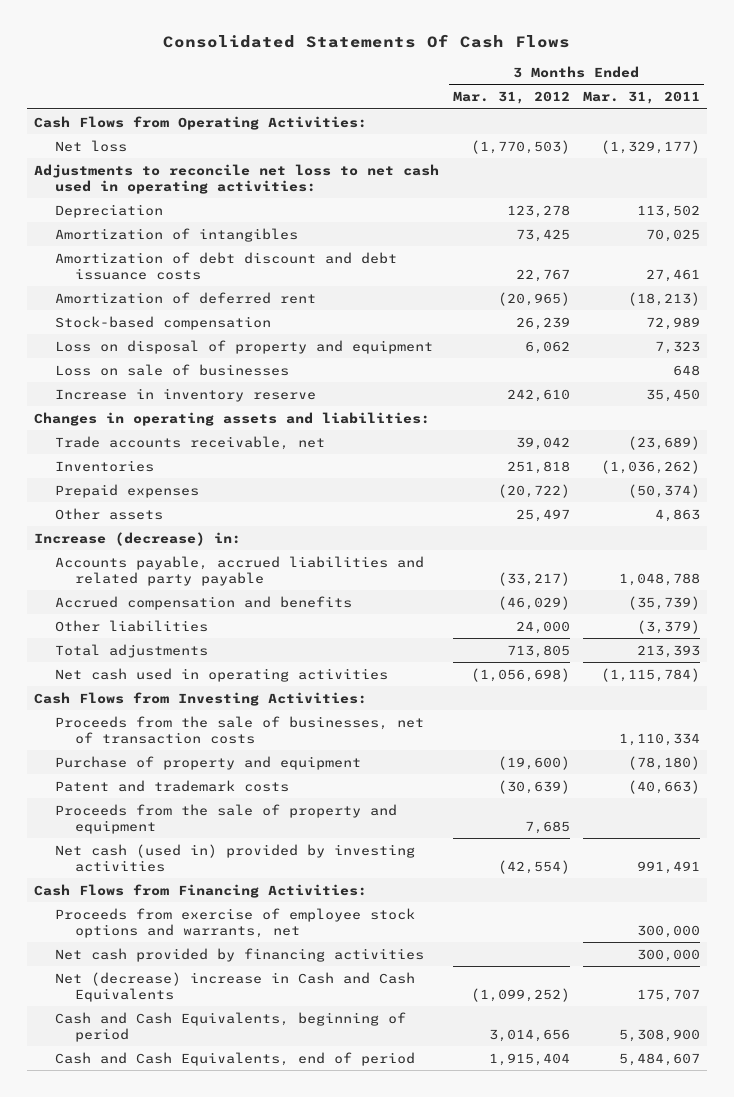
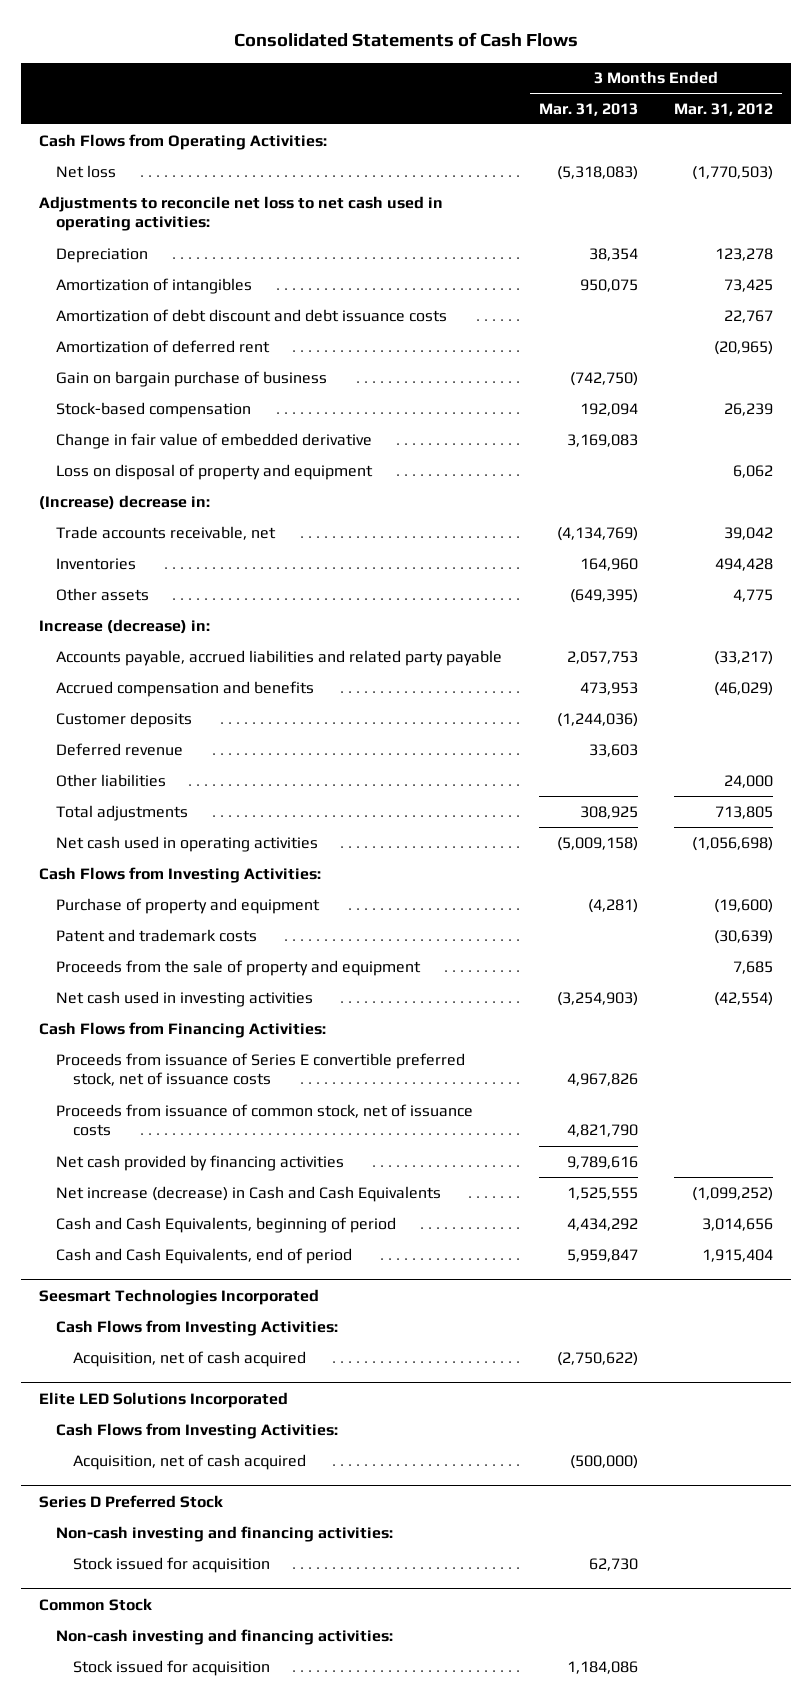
- Consolidated Statements Of Cash Flows
+ Consolidated Statements of Cash Flows
- | 3 Months Ended Mar. 31, 2012 | 3 Months Ended Mar. 31, 2011
+ | 3 Months Ended Mar. 31, 2013 | 3 Months Ended Mar. 31, 2012
+ Gain on bargain purchase of business | (742,750) |
+ Change in fair value of embedded derivative | 3,169,083 |
- Loss on sale of businesses | | 648
- Increase in inventory reserve | 242,610 | 35,450
- Changes in operating assets and liabilities:
+ (Increase) decrease in:
- Inventories | 251,818 | (1,036,262)
- Prepaid expenses | (20,722) | (50,374)
- Other assets | 25,497 | 4,863
+ Inventories | 164,960 | 494,428
+ Other assets | (649,395) | 4,775
+ Customer deposits | (1,244,036) |
+ Deferred revenue | 33,603 |
- Proceeds from the sale of businesses, net of transaction costs | | 1,110,334
- Net cash (used in) provided by investing activities | (42,554) | 991,491
+ Net cash used in investing activities | (3,254,903) | (42,554)
- Proceeds from exercise of employee stock options and warrants, net | | 300,000
+ Proceeds from issuance of Series E convertible preferred stock, net of issuance costs | 4,967,826 |
+ Proceeds from issuance of common stock, net of issuance costs | 4,821,790 |
- Net (decrease) increase in Cash and Cash Equivalents | (1,099,252) | 175,707
+ Net increase (decrease) in Cash and Cash Equivalents | 1,525,555 | (1,099,252)
+ Seesmart Technologies Incorporated
+ Cash Flows from Investing Activities:
+ Acquisition, net of cash acquired | (2,750,622) |
+ Elite LED Solutions Incorporated
+ Cash Flows from Investing Activities:
+ Acquisition, net of cash acquired | (500,000) |
+ Series D Preferred Stock
+ Non-cash investing and financing activities:
+ Stock issued for acquisition | 62,730 |
+ Common Stock
+ Non-cash investing and financing activities:
+ Stock issued for acquisition | 1,184,086 |

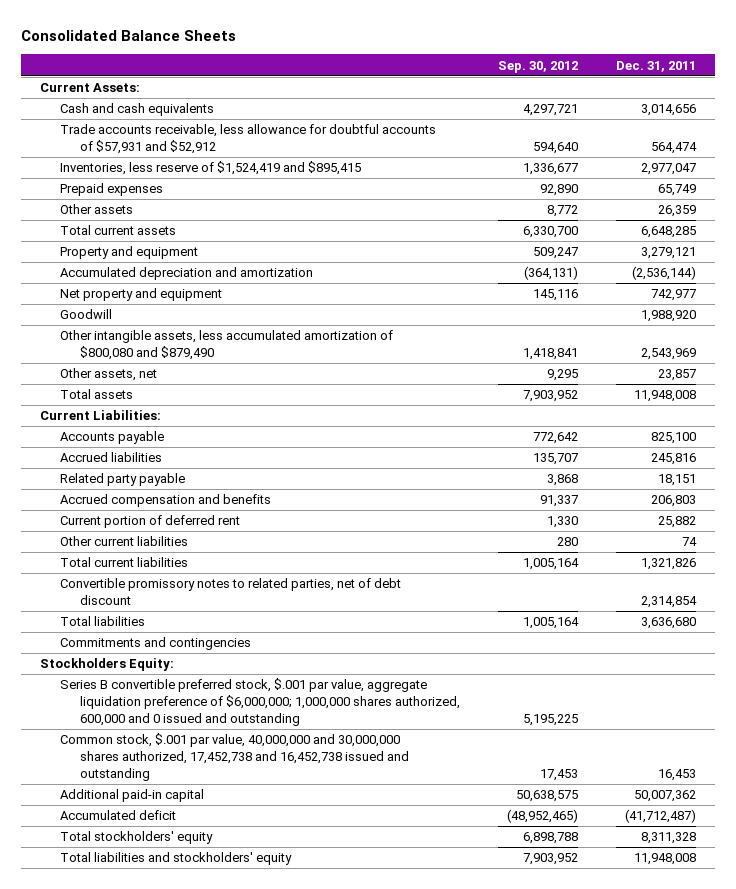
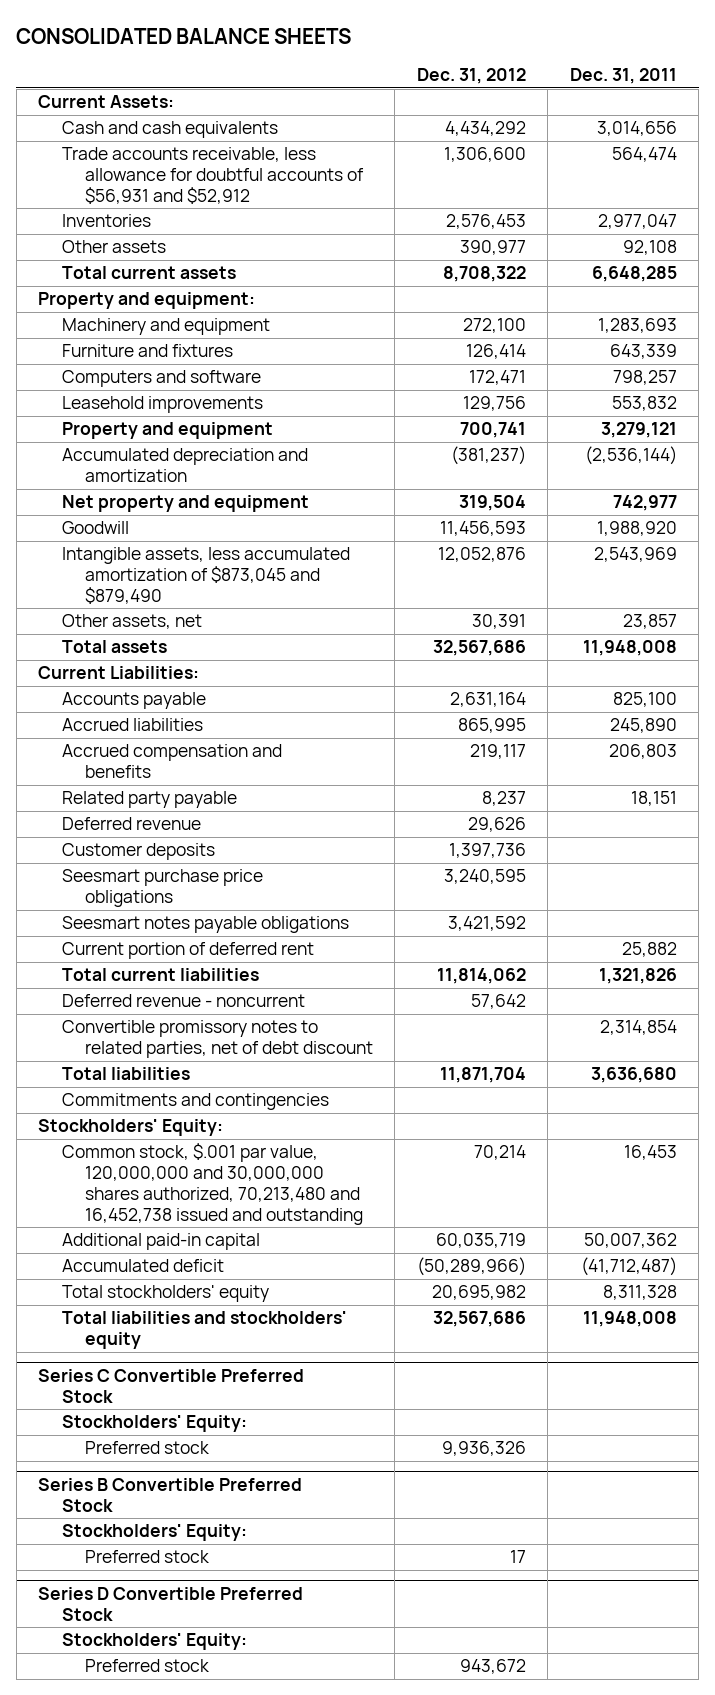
- Consolidated Balance Sheets
+ CONSOLIDATED BALANCE SHEETS
- | Sep. 30, 2012 | Dec. 31, 2011
+ | Dec. 31, 2012 | Dec. 31, 2011
- Trade accounts receivable, less allowance for doubtful accounts of $57,931 and $52,912 | 594,640 | 564,474
- Inventories, less reserve of $1,524,419 and $895,415 | 1,336,677 | 2,977,047
- Prepaid expenses | 92,890 | 65,749
- Other assets | 8,772 | 26,359
+ Trade accounts receivable, less allowance for doubtful accounts of $56,931 and $52,912 | 1,306,600 | 564,474
+ Inventories | 2,576,453 | 2,977,047
+ Other assets | 390,977 | 92,108
+ Property and equipment:
+ Machinery and equipment | 272,100 | 1,283,693
+ Furniture and fixtures | 126,414 | 643,339
+ Computers and software | 172,471 | 798,257
+ Leasehold improvements | 129,756 | 553,832
- Other intangible assets, less accumulated amortization of $800,080 and $879,490 | 1,418,841 | 2,543,969
+ Intangible assets, less accumulated amortization of $873,045 and $879,490 | 12,052,876 | 2,543,969
- Accrued liabilities | 135,707 | 245,816
+ Accrued liabilities | 865,995 | 245,890
moved down: Related party payable | 8,237 | 18,151
+ Deferred revenue | 29,626 |
+ Customer deposits | 1,397,736 |
+ Seesmart purchase price obligations | 3,240,595 |
+ Seesmart notes payable obligations | 3,421,592 |
- Other current liabilities | 280 | 74
+ Deferred revenue - noncurrent | 57,642 |
- Stockholders Equity:
- Series B convertible preferred stock, $.001 par value, aggregate liquidation preference of $6,000,000; 1,000,000 shares authorized, 600,000 and 0 issued and outstanding | 5,195,225 |
- Common stock, $.001 par value, 40,000,000 and 30,000,000 shares authorized, 17,452,738 and 16,452,738 issued and outstanding | 17,453 | 16,453
+ Stockholders' Equity:
+ Common stock, $.001 par value, 120,000,000 and 30,000,000 shares authorized, 70,213,480 and 16,452,738 issued and outstanding | 70,214 | 16,453
+ Series C Convertible Preferred Stock
+ Stockholders' Equity:
+ Preferred stock | 9,936,326 |
+ Series B Convertible Preferred Stock
+ Stockholders' Equity:
+ Preferred stock | 17 |
+ Series D Convertible Preferred Stock
+ Stockholders' Equity:
+ Preferred stock | 943,672 |

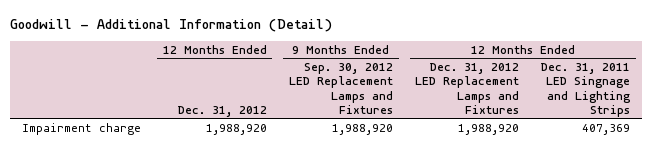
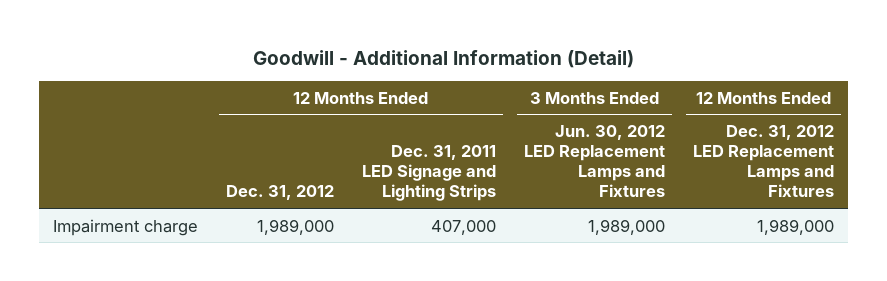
- | 12 Months Ended Dec. 31, 2012 | 9 Months Ended Sep. 30, 2012 LED Replacement Lamps and Fixtures | 12 Months Ended Dec. 31, 2012 LED Replacement Lamps and Fixtures | 12 Months Ended Dec. 31, 2011 LED Singnage and Lighting Strips
+ | 12 Months Ended Dec. 31, 2012 | 12 Months Ended Dec. 31, 2011 LED Signage and Lighting Strips | 3 Months Ended Jun. 30, 2012 LED Replacement Lamps and Fixtures | 12 Months Ended Dec. 31, 2012 LED Replacement Lamps and Fixtures
- Impairment charge | 1,988,920 | 1,988,920 | 1,988,920 | 407,369
+ Impairment charge | 1,989,000 | 407,000 | 1,989,000 | 1,989,000

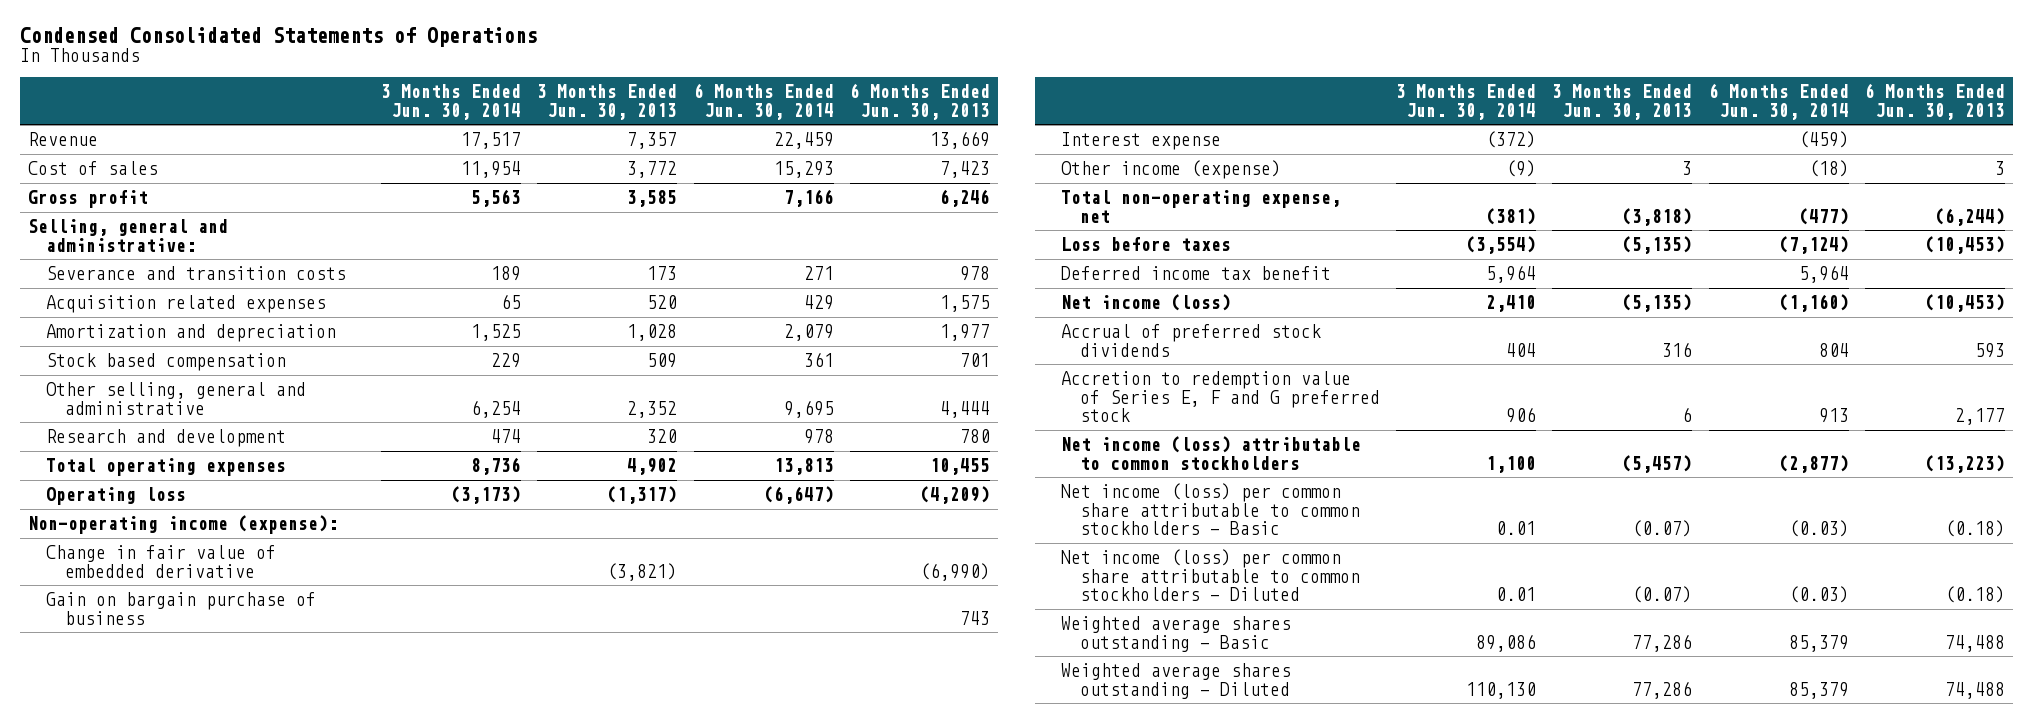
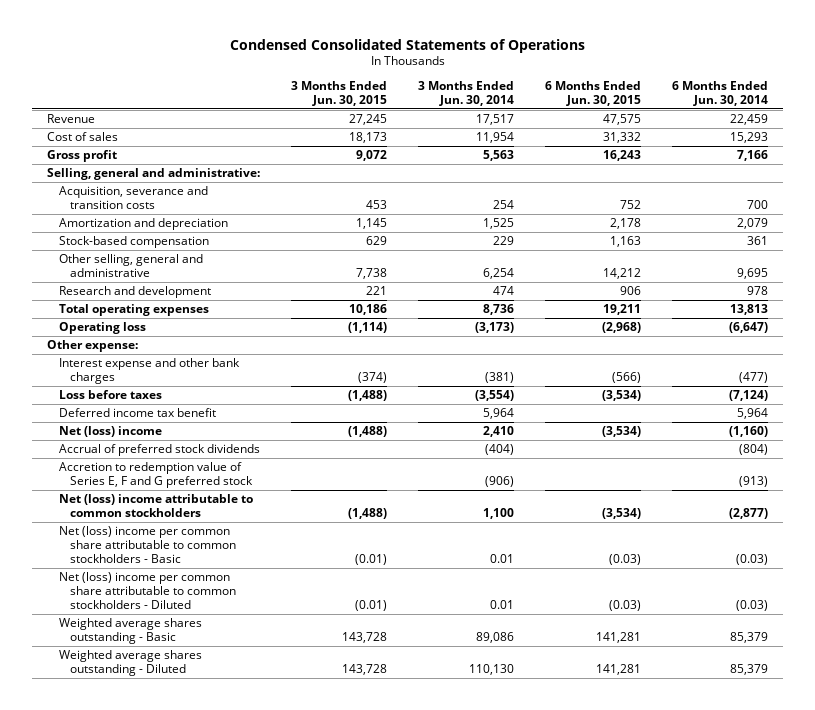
- | 3 Months Ended Jun. 30, 2014 | 3 Months Ended Jun. 30, 2013 | 6 Months Ended Jun. 30, 2014 | 6 Months Ended Jun. 30, 2013
+ | 3 Months Ended Jun. 30, 2015 | 3 Months Ended Jun. 30, 2014 | 6 Months Ended Jun. 30, 2015 | 6 Months Ended Jun. 30, 2014
- Severance and transition costs | 189 | 173 | 271 | 978
- Acquisition related expenses | 65 | 520 | 429 | 1,575
+ Acquisition, severance and transition costs | 453 | 254 | 752 | 700
- Stock based compensation | 229 | 509 | 361 | 701
+ Stock-based compensation | 629 | 229 | 1,163 | 361
- Non-operating income (expense):
- Change in fair value of embedded derivative | | (3,821) | | (6,990)
- Gain on bargain purchase of business | | | | 743
- Interest expense | (372) | | (459) |
- Other income (expense) | (9) | 3 | (18) | 3
- Total non-operating expense, net | (381) | (3,818) | (477) | (6,244)
+ Other expense:
+ Interest expense and other bank charges | (374) | (381) | (566) | (477)
- Net income (loss) | 2,410 | (5,135) | (1,160) | (10,453)
- Accrual of preferred stock dividends | 404 | 316 | 804 | 593
- Accretion to redemption value of Series E, F and G preferred stock | 906 | 6 | 913 | 2,177
- Net income (loss) attributable to common stockholders | 1,100 | (5,457) | (2,877) | (13,223)
- Net income (loss) per common share attributable to common stockholders - Basic | 0.01 | (0.07) | (0.03) | (0.18)
- Net income (loss) per common share attributable to common stockholders - Diluted | 0.01 | (0.07) | (0.03) | (0.18)
+ Net (loss) income | (1,488) | 2,410 | (3,534) | (1,160)
+ Accrual of preferred stock dividends | | (404) | | (804)
+ Accretion to redemption value of Series E, F and G preferred stock | | (906) | | (913)
+ Net (loss) income attributable to common stockholders | (1,488) | 1,100 | (3,534) | (2,877)
+ Net (loss) income per common share attributable to common stockholders - Basic | (0.01) | 0.01 | (0.03) | (0.03)
+ Net (loss) income per common share attributable to common stockholders - Diluted | (0.01) | 0.01 | (0.03) | (0.03)

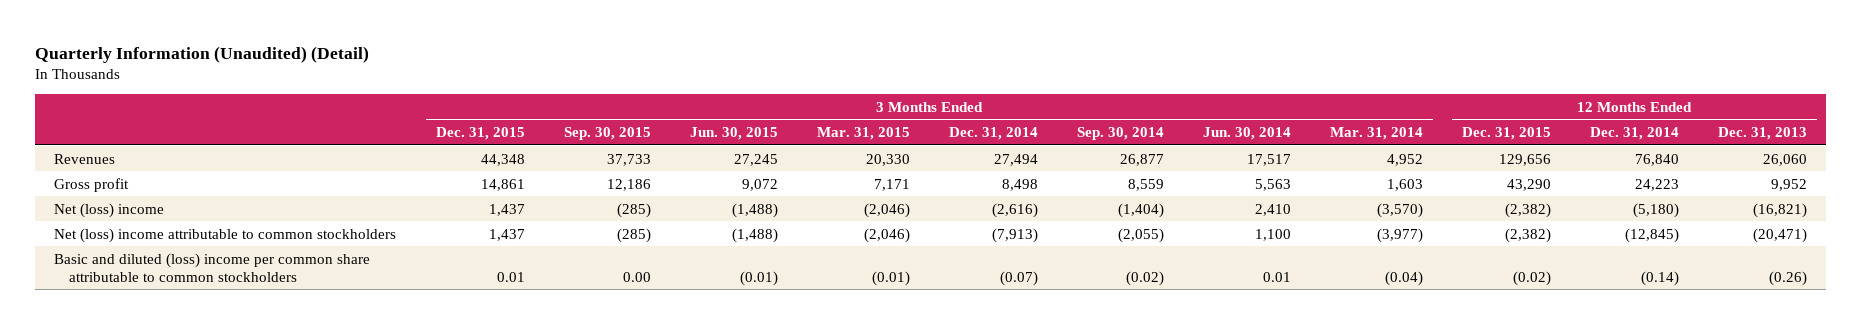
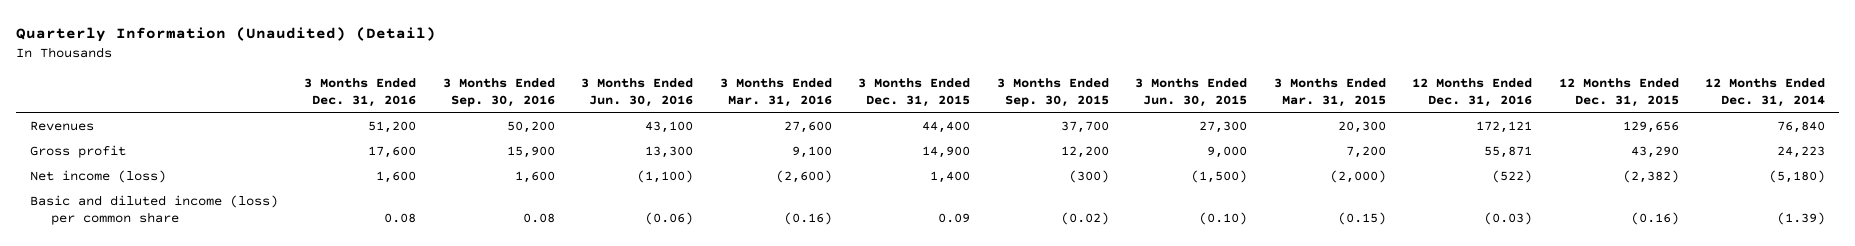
- | 3 Months Ended Dec. 31, 2015 | 3 Months Ended Sep. 30, 2015 | 3 Months Ended Jun. 30, 2015 | 3 Months Ended Mar. 31, 2015 | 3 Months Ended Dec. 31, 2014 | 3 Months Ended Sep. 30, 2014 | 3 Months Ended Jun. 30, 2014 | 3 Months Ended Mar. 31, 2014 | 12 Months Ended Dec. 31, 2015 | 12 Months Ended Dec. 31, 2014 | 12 Months Ended Dec. 31, 2013
+ | 3 Months Ended Dec. 31, 2016 | 3 Months Ended Sep. 30, 2016 | 3 Months Ended Jun. 30, 2016 | 3 Months Ended Mar. 31, 2016 | 3 Months Ended Dec. 31, 2015 | 3 Months Ended Sep. 30, 2015 | 3 Months Ended Jun. 30, 2015 | 3 Months Ended Mar. 31, 2015 | 12 Months Ended Dec. 31, 2016 | 12 Months Ended Dec. 31, 2015 | 12 Months Ended Dec. 31, 2014
- Revenues | 44,348 | 37,733 | 27,245 | 20,330 | 27,494 | 26,877 | 17,517 | 4,952 | 129,656 | 76,840 | 26,060
- Gross profit | 14,861 | 12,186 | 9,072 | 7,171 | 8,498 | 8,559 | 5,563 | 1,603 | 43,290 | 24,223 | 9,952
- Net (loss) income | 1,437 | (285) | (1,488) | (2,046) | (2,616) | (1,404) | 2,410 | (3,570) | (2,382) | (5,180) | (16,821)
- Net (loss) income attributable to common stockholders | 1,437 | (285) | (1,488) | (2,046) | (7,913) | (2,055) | 1,100 | (3,977) | (2,382) | (12,845) | (20,471)
- Basic and diluted (loss) income per common share attributable to common stockholders | 0.01 | 0.00 | (0.01) | (0.01) | (0.07) | (0.02) | 0.01 | (0.04) | (0.02) | (0.14) | (0.26)
+ Revenues | 51,200 | 50,200 | 43,100 | 27,600 | 44,400 | 37,700 | 27,300 | 20,300 | 172,121 | 129,656 | 76,840
+ Gross profit | 17,600 | 15,900 | 13,300 | 9,100 | 14,900 | 12,200 | 9,000 | 7,200 | 55,871 | 43,290 | 24,223
+ Net income (loss) | 1,600 | 1,600 | (1,100) | (2,600) | 1,400 | (300) | (1,500) | (2,000) | (522) | (2,382) | (5,180)
+ Basic and diluted income (loss) per common share | 0.08 | 0.08 | (0.06) | (0.16) | 0.09 | (0.02) | (0.10) | (0.15) | (0.03) | (0.16) | (1.39)

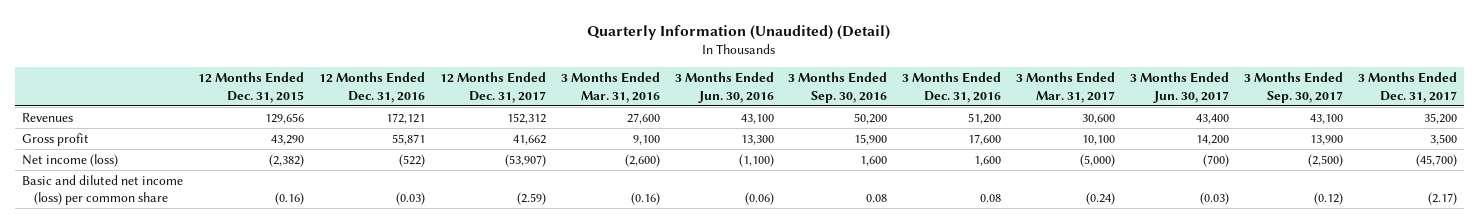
- | 3 Months Ended Dec. 31, 2016 | 3 Months Ended Sep. 30, 2016 | 3 Months Ended Jun. 30, 2016 | 3 Months Ended Mar. 31, 2016 | 3 Months Ended Dec. 31, 2015 | 3 Months Ended Sep. 30, 2015 | 3 Months Ended Jun. 30, 2015 | 3 Months Ended Mar. 31, 2015 | 12 Months Ended Dec. 31, 2016 | 12 Months Ended Dec. 31, 2015 | 12 Months Ended Dec. 31, 2014
+ | 12 Months Ended Dec. 31, 2015 | 12 Months Ended Dec. 31, 2016 | 12 Months Ended Dec. 31, 2017 | 3 Months Ended Mar. 31, 2016 | 3 Months Ended Jun. 30, 2016 | 3 Months Ended Sep. 30, 2016 | 3 Months Ended Dec. 31, 2016 | 3 Months Ended Mar. 31, 2017 | 3 Months Ended Jun. 30, 2017 | 3 Months Ended Sep. 30, 2017 | 3 Months Ended Dec. 31, 2017
- Basic and diluted income (loss) per common share | 0.08 | 0.08 | (0.06) | (0.16) | 0.09 | (0.02) | (0.10) | (0.15) | (0.03) | (0.16) | (1.39)
+ Basic and diluted net income (loss) per common share | (0.16) | (0.03) | (2.59) | (0.16) | (0.06) | 0.08 | 0.08 | (0.24) | (0.03) | (0.12) | (2.17)

